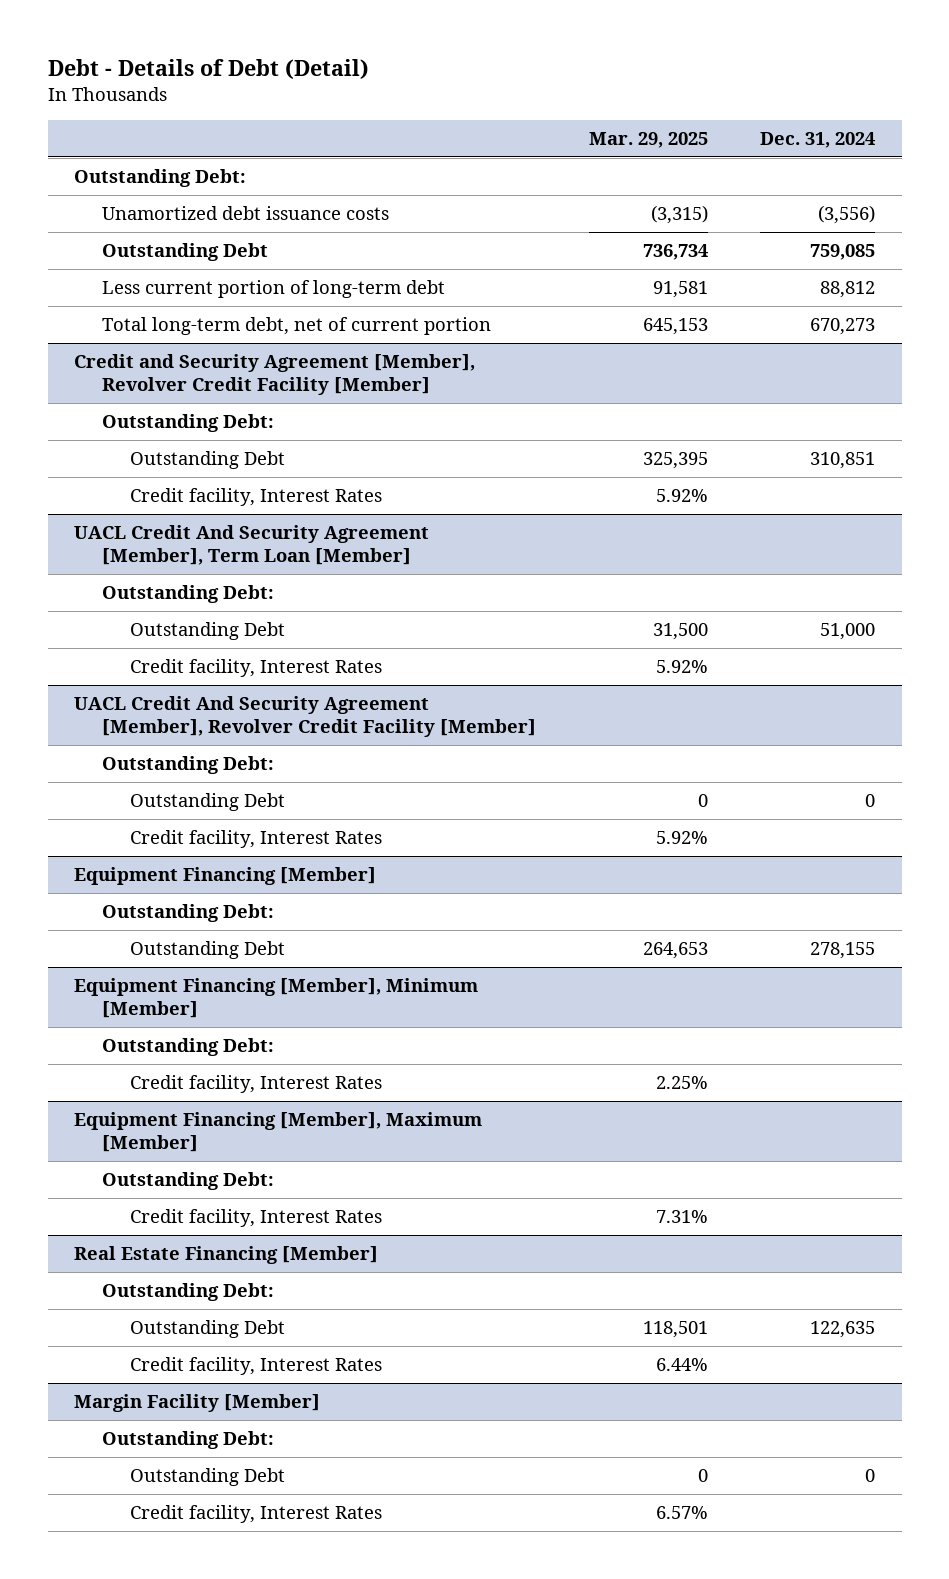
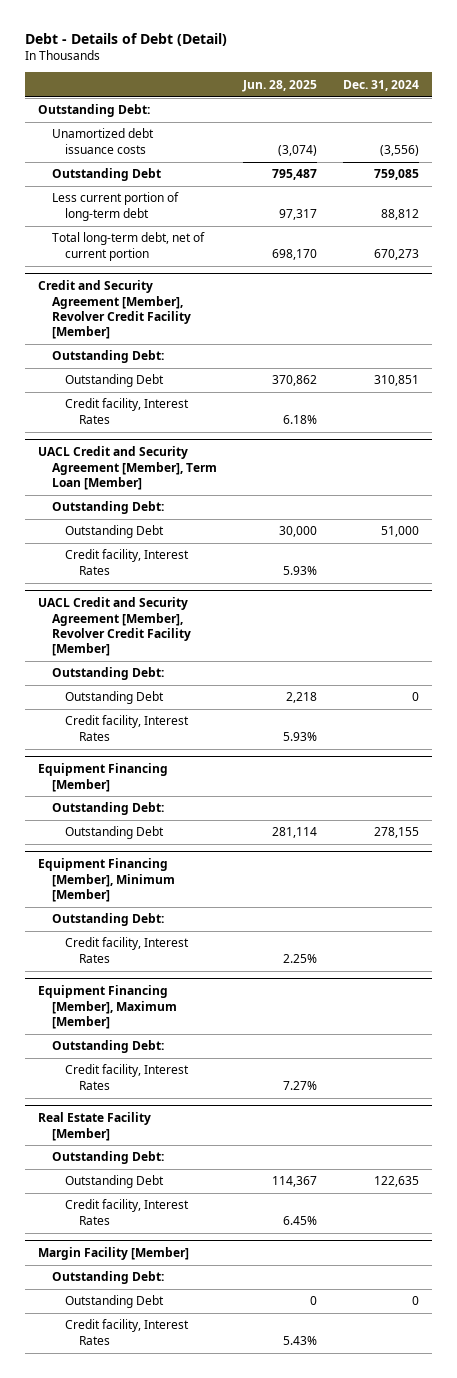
- | Mar. 29, 2025 | Dec. 31, 2024
+ | Jun. 28, 2025 | Dec. 31, 2024
- UACL Credit And Security Agreement [Member], Term Loan [Member]
+ UACL Credit and Security Agreement [Member], Term Loan [Member]
- UACL Credit And Security Agreement [Member], Revolver Credit Facility [Member]
+ UACL Credit and Security Agreement [Member], Revolver Credit Facility [Member]
- Real Estate Financing [Member]
+ Real Estate Facility [Member]

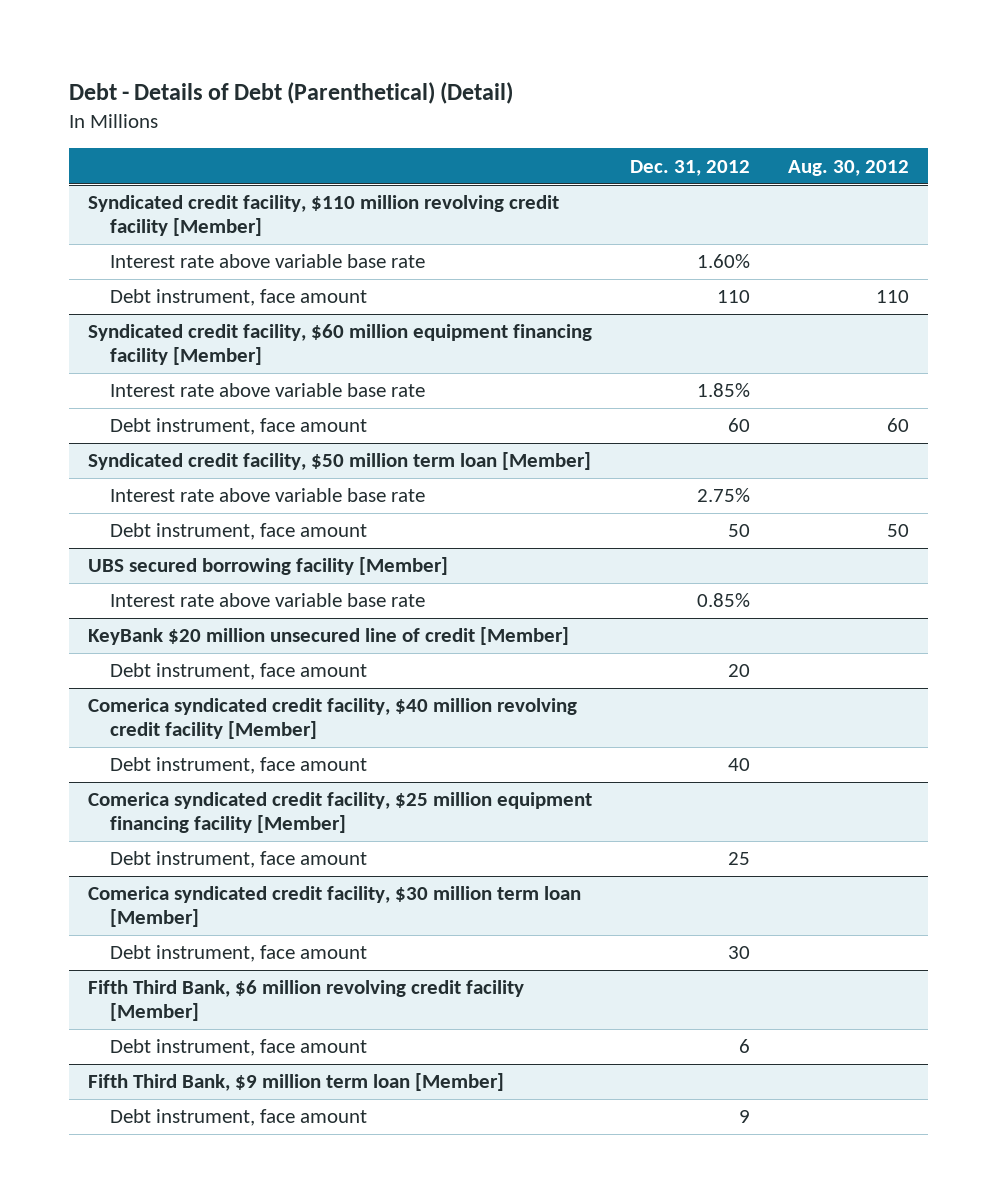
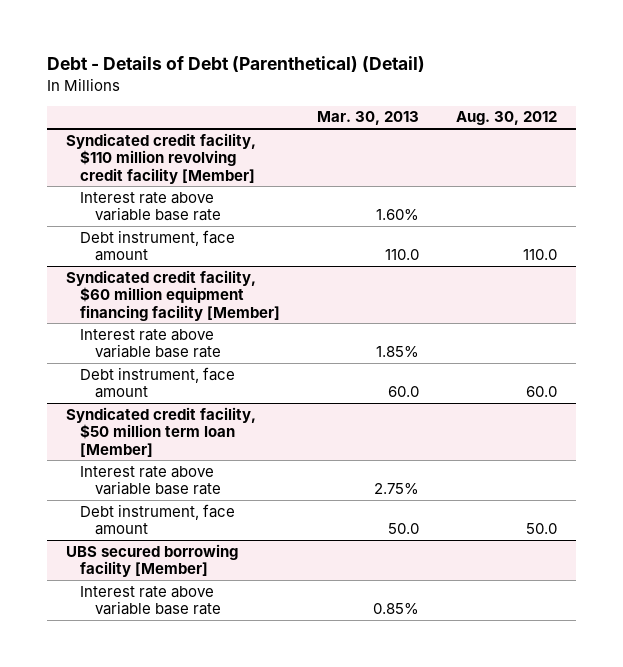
- | Dec. 31, 2012 | Aug. 30, 2012
+ | Mar. 30, 2013 | Aug. 30, 2012
@ Syndicated credit facility, $110 million revolving credit facility [Member]
- Debt instrument, face amount | 110 | 110
+ Debt instrument, face amount | 110.0 | 110.0
@ Syndicated credit facility, $60 million equipment financing facility [Member]
- Debt instrument, face amount | 60 | 60
+ Debt instrument, face amount | 60.0 | 60.0
@ Syndicated credit facility, $50 million term loan [Member]
- Debt instrument, face amount | 50 | 50
+ Debt instrument, face amount | 50.0 | 50.0
- KeyBank $20 million unsecured line of credit [Member]
- Debt instrument, face amount | 20 |
- Comerica syndicated credit facility, $40 million revolving credit facility [Member]
- Debt instrument, face amount | 40 |
- Comerica syndicated credit facility, $25 million equipment financing facility [Member]
- Debt instrument, face amount | 25 |
- Comerica syndicated credit facility, $30 million term loan [Member]
- Debt instrument, face amount | 30 |
- Fifth Third Bank, $6 million revolving credit facility [Member]
- Debt instrument, face amount | 6 |
- Fifth Third Bank, $9 million term loan [Member]
- Debt instrument, face amount | 9 |

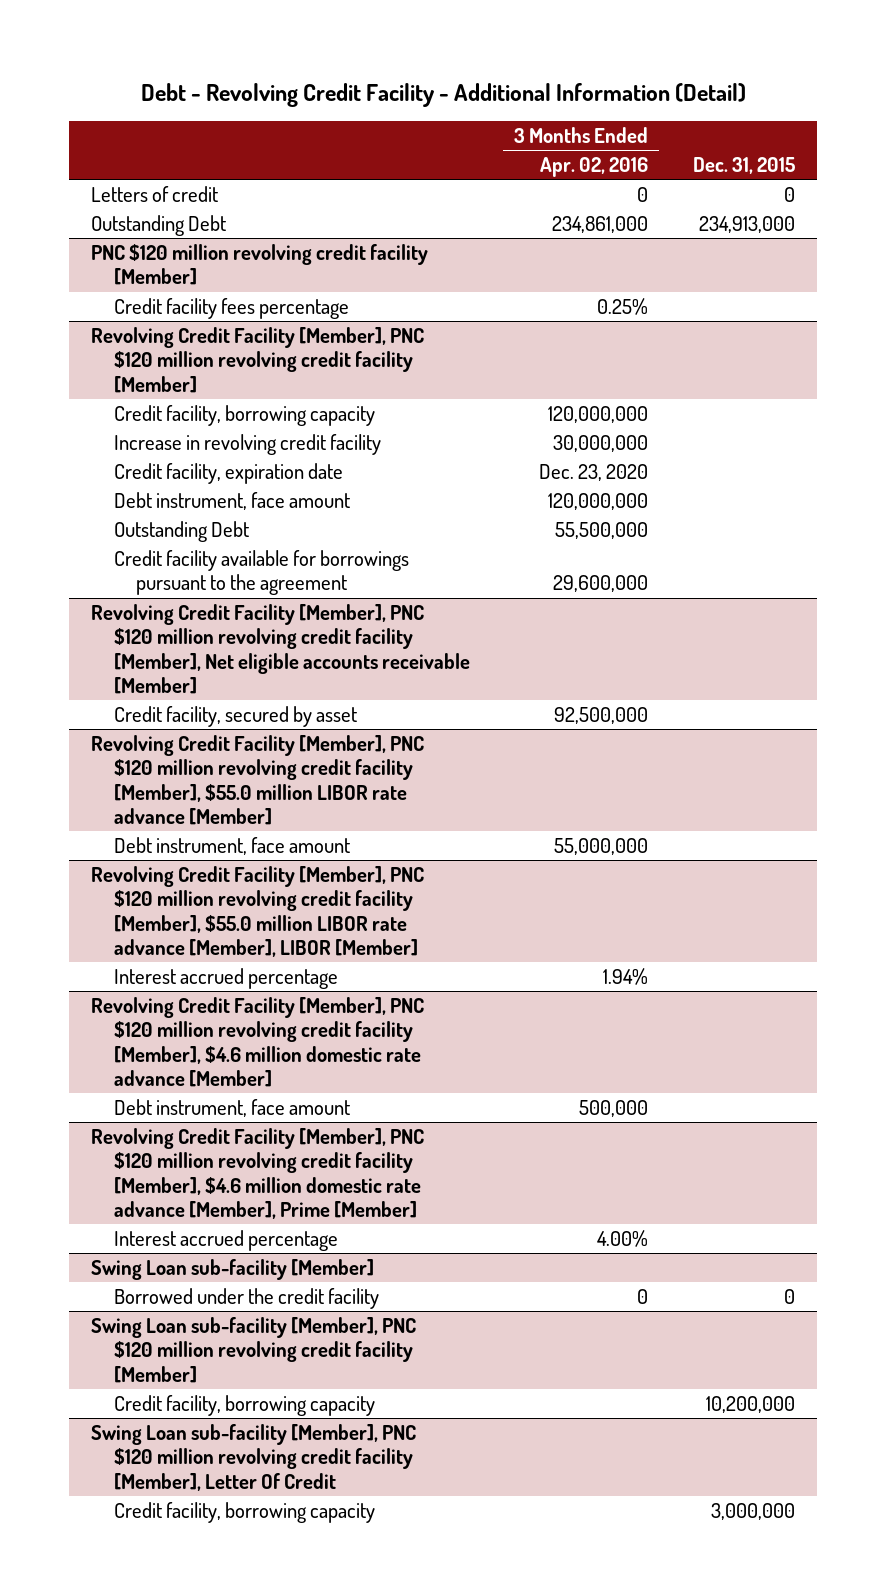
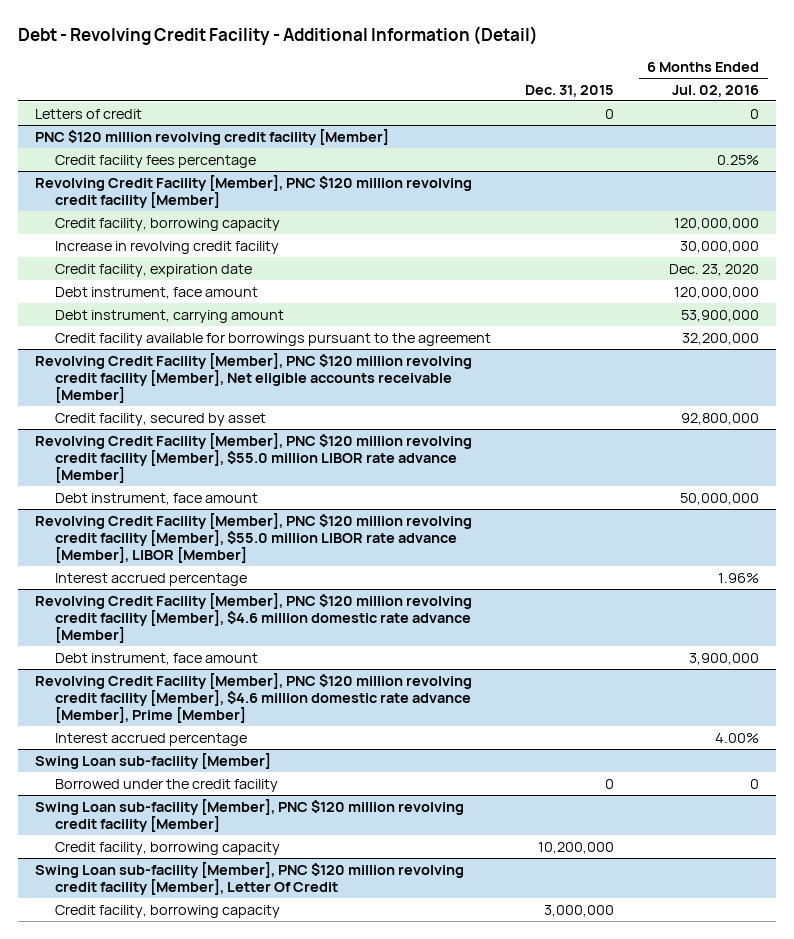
- | 3 Months Ended Apr. 02, 2016 | Dec. 31, 2015
+ | Dec. 31, 2015 | 6 Months Ended Jul. 02, 2016
- Outstanding Debt | 234,861,000 | 234,913,000
@ Revolving Credit Facility [Member], PNC $120 million revolving credit facility [Member]
- Outstanding Debt | 55,500,000 |
+ Debt instrument, carrying amount | | 53,900,000

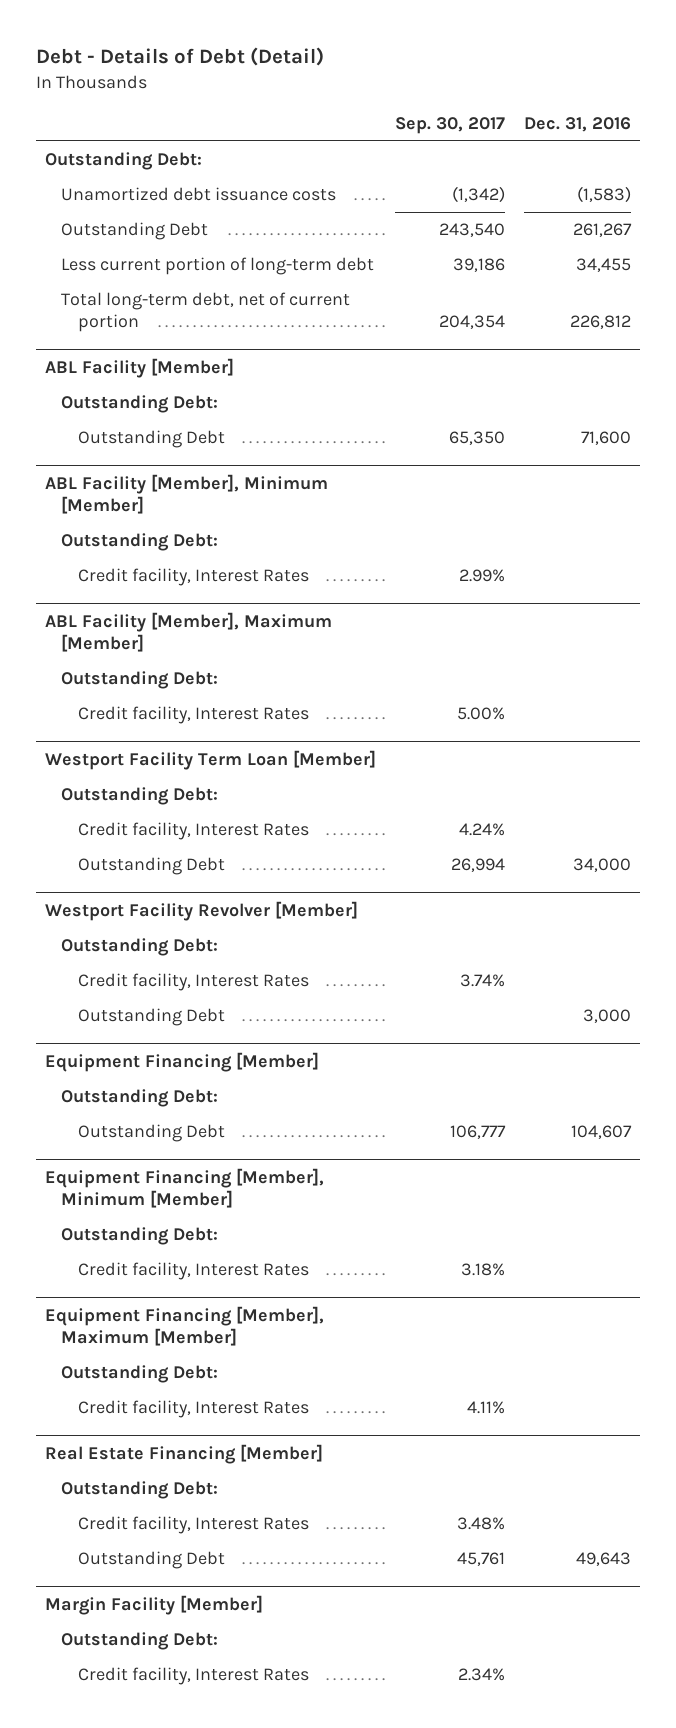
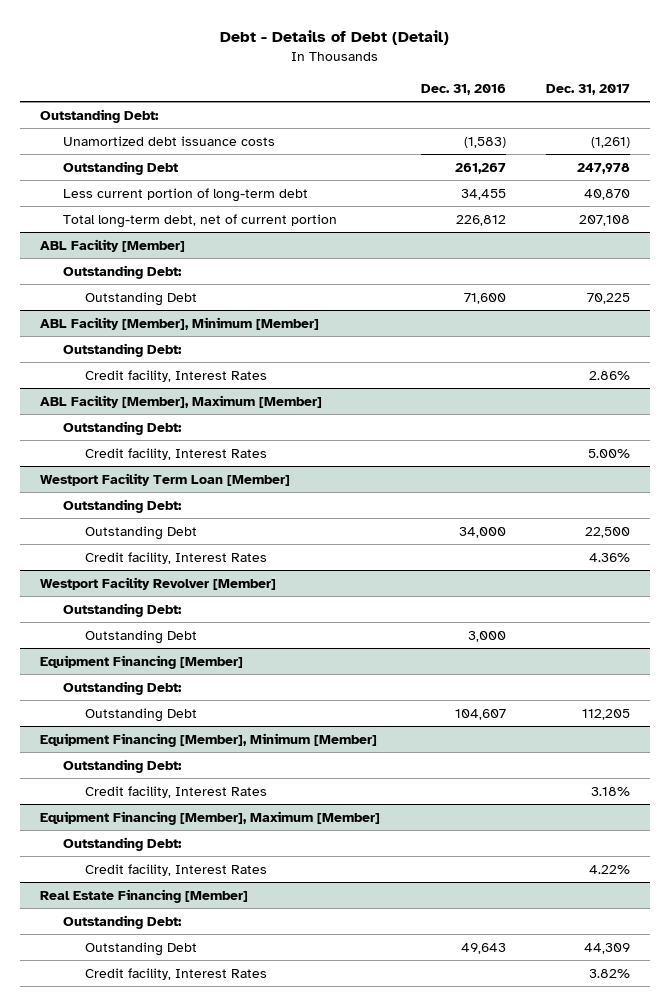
- | Sep. 30, 2017 | Dec. 31, 2016
+ | Dec. 31, 2016 | Dec. 31, 2017
@ Westport Facility Term Loan [Member]
moved down: Credit facility, Interest Rates | | 4.36%
@ Westport Facility Revolver [Member]
- Credit facility, Interest Rates | 3.74% |
- Margin Facility [Member]
- Outstanding Debt:
- Credit facility, Interest Rates | 2.34% |
@ Real Estate Financing [Member]
moved down: Credit facility, Interest Rates | | 3.82%

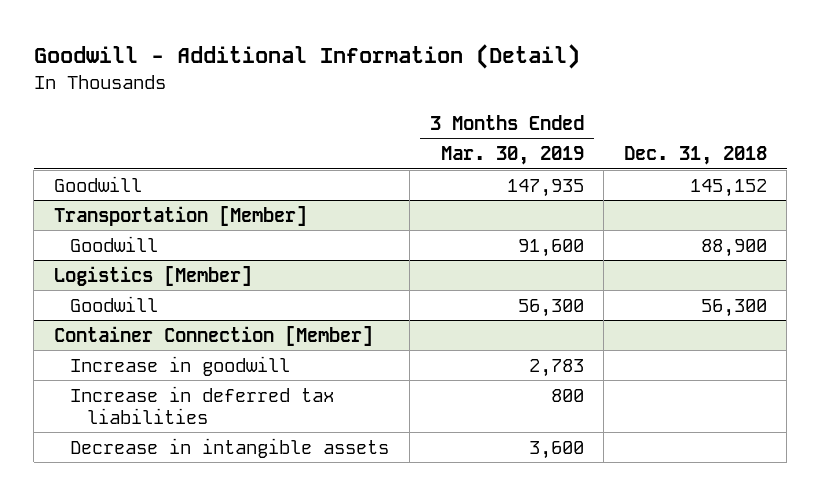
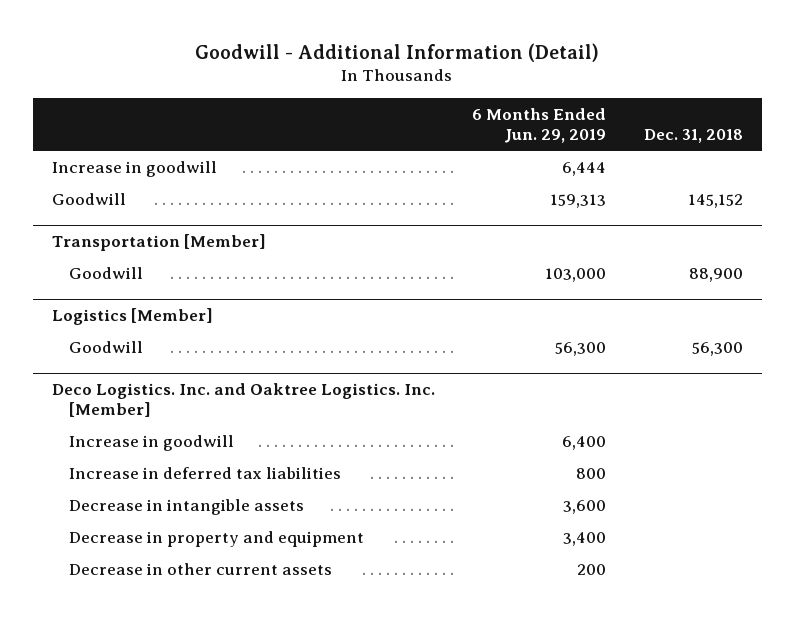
- | 3 Months Ended Mar. 30, 2019 | Dec. 31, 2018
+ | 6 Months Ended Jun. 29, 2019 | Dec. 31, 2018
+ Increase in goodwill | 6,444 |
- Container Connection [Member]
+ Deco Logistics. Inc. and Oaktree Logistics. Inc. [Member]
+ Decrease in property and equipment | 3,400 |
+ Decrease in other current assets | 200 |

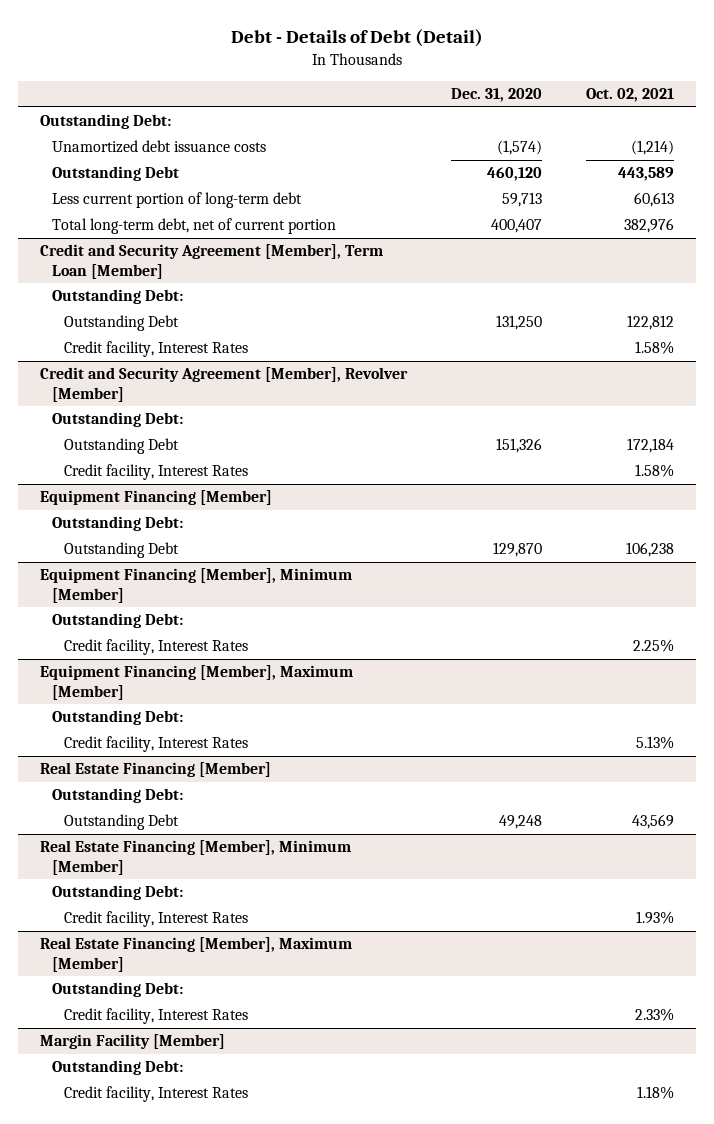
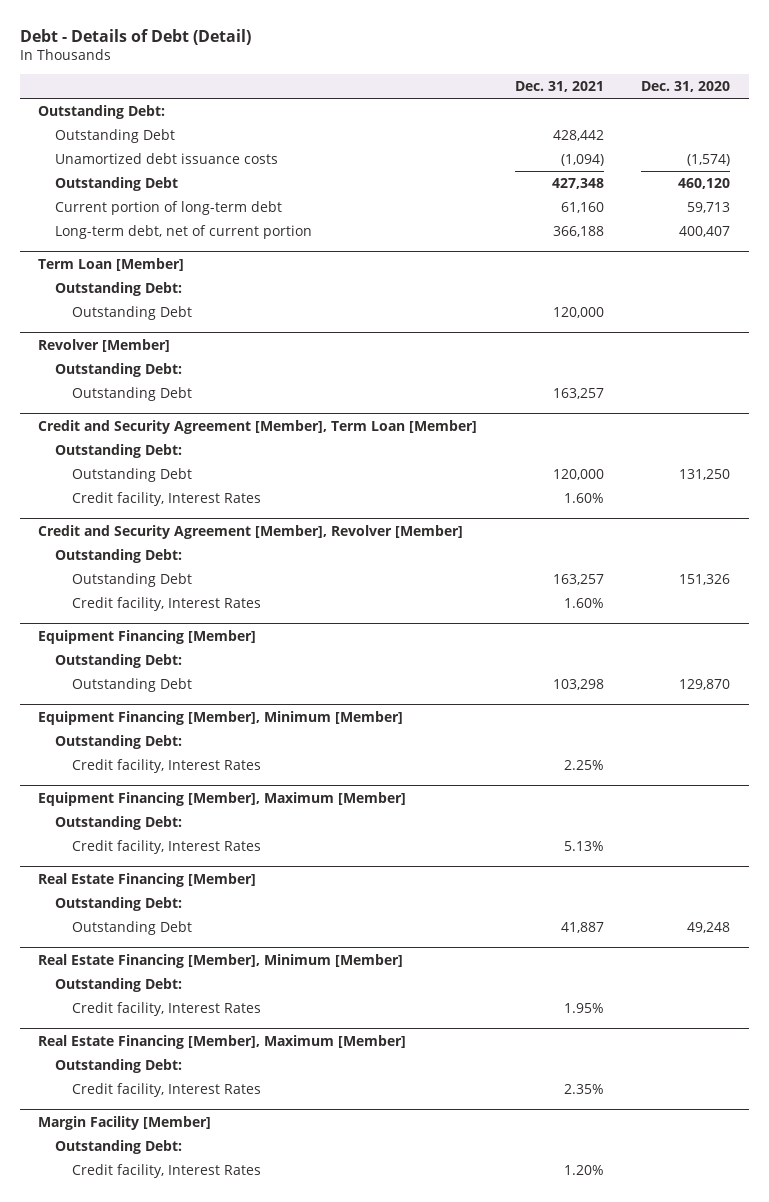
- | Dec. 31, 2020 | Oct. 02, 2021
+ | Dec. 31, 2021 | Dec. 31, 2020
+ Outstanding Debt | 428,442 |
- Less current portion of long-term debt | 59,713 | 60,613
- Total long-term debt, net of current portion | 400,407 | 382,976
+ Current portion of long-term debt | 61,160 | 59,713
+ Long-term debt, net of current portion | 366,188 | 400,407
+ Term Loan [Member]
+ Outstanding Debt:
+ Outstanding Debt | 120,000 |
+ Revolver [Member]
+ Outstanding Debt:
+ Outstanding Debt | 163,257 |

